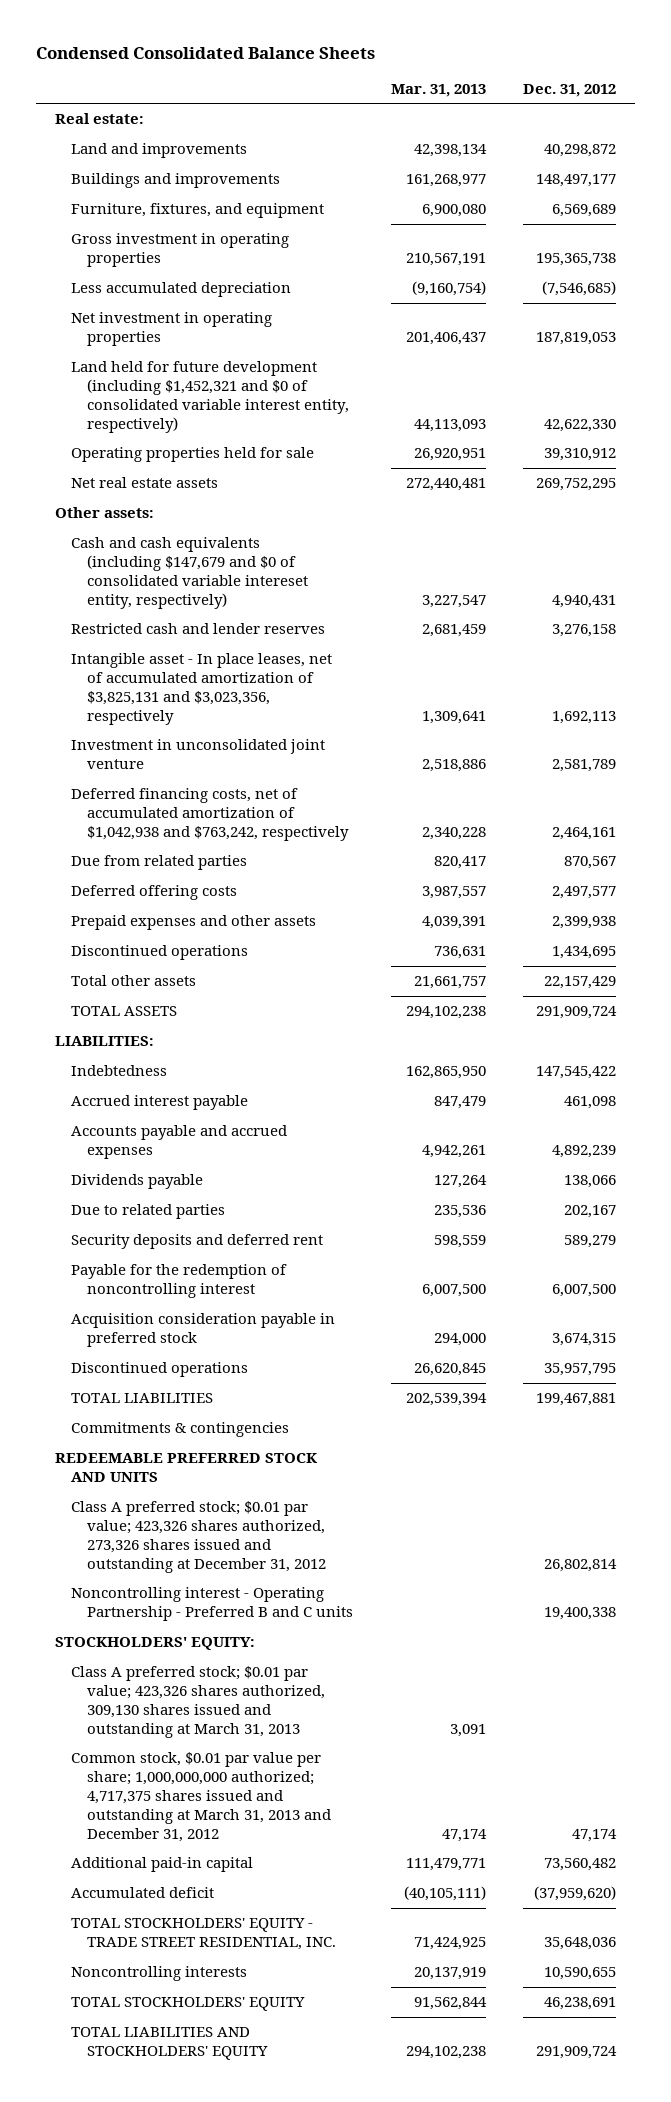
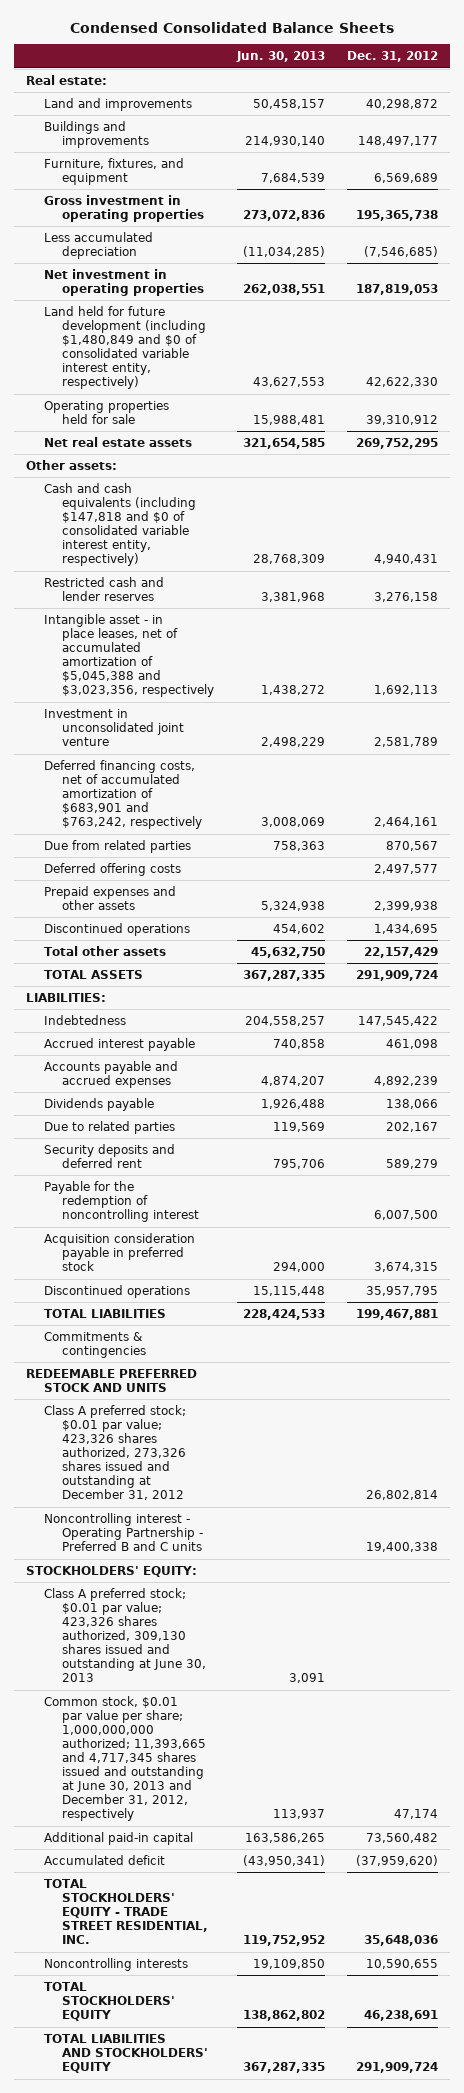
- | Mar. 31, 2013 | Dec. 31, 2012
+ | Jun. 30, 2013 | Dec. 31, 2012
- Land held for future development (including $1,452,321 and $0 of consolidated variable interest entity, respectively) | 44,113,093 | 42,622,330
+ Land held for future development (including $1,480,849 and $0 of consolidated variable interest entity, respectively) | 43,627,553 | 42,622,330
- Cash and cash equivalents (including $147,679 and $0 of consolidated variable intereset entity, respectively) | 3,227,547 | 4,940,431
+ Cash and cash equivalents (including $147,818 and $0 of consolidated variable interest entity, respectively) | 28,768,309 | 4,940,431
- Intangible asset - In place leases, net of accumulated amortization of $3,825,131 and $3,023,356, respectively | 1,309,641 | 1,692,113
+ Intangible asset - in place leases, net of accumulated amortization of $5,045,388 and $3,023,356, respectively | 1,438,272 | 1,692,113
- Deferred financing costs, net of accumulated amortization of $1,042,938 and $763,242, respectively | 2,340,228 | 2,464,161
+ Deferred financing costs, net of accumulated amortization of $683,901 and $763,242, respectively | 3,008,069 | 2,464,161
- Class A preferred stock; $0.01 par value; 423,326 shares authorized, 309,130 shares issued and outstanding at March 31, 2013 | 3,091 |
- Common stock, $0.01 par value per share; 1,000,000,000 authorized; 4,717,375 shares issued and outstanding at March 31, 2013 and December 31, 2012 | 47,174 | 47,174
+ Class A preferred stock; $0.01 par value; 423,326 shares authorized, 309,130 shares issued and outstanding at June 30, 2013 | 3,091 |
+ Common stock, $0.01 par value per share; 1,000,000,000 authorized; 11,393,665 and 4,717,345 shares issued and outstanding at June 30, 2013 and December 31, 2012, respectively | 113,937 | 47,174

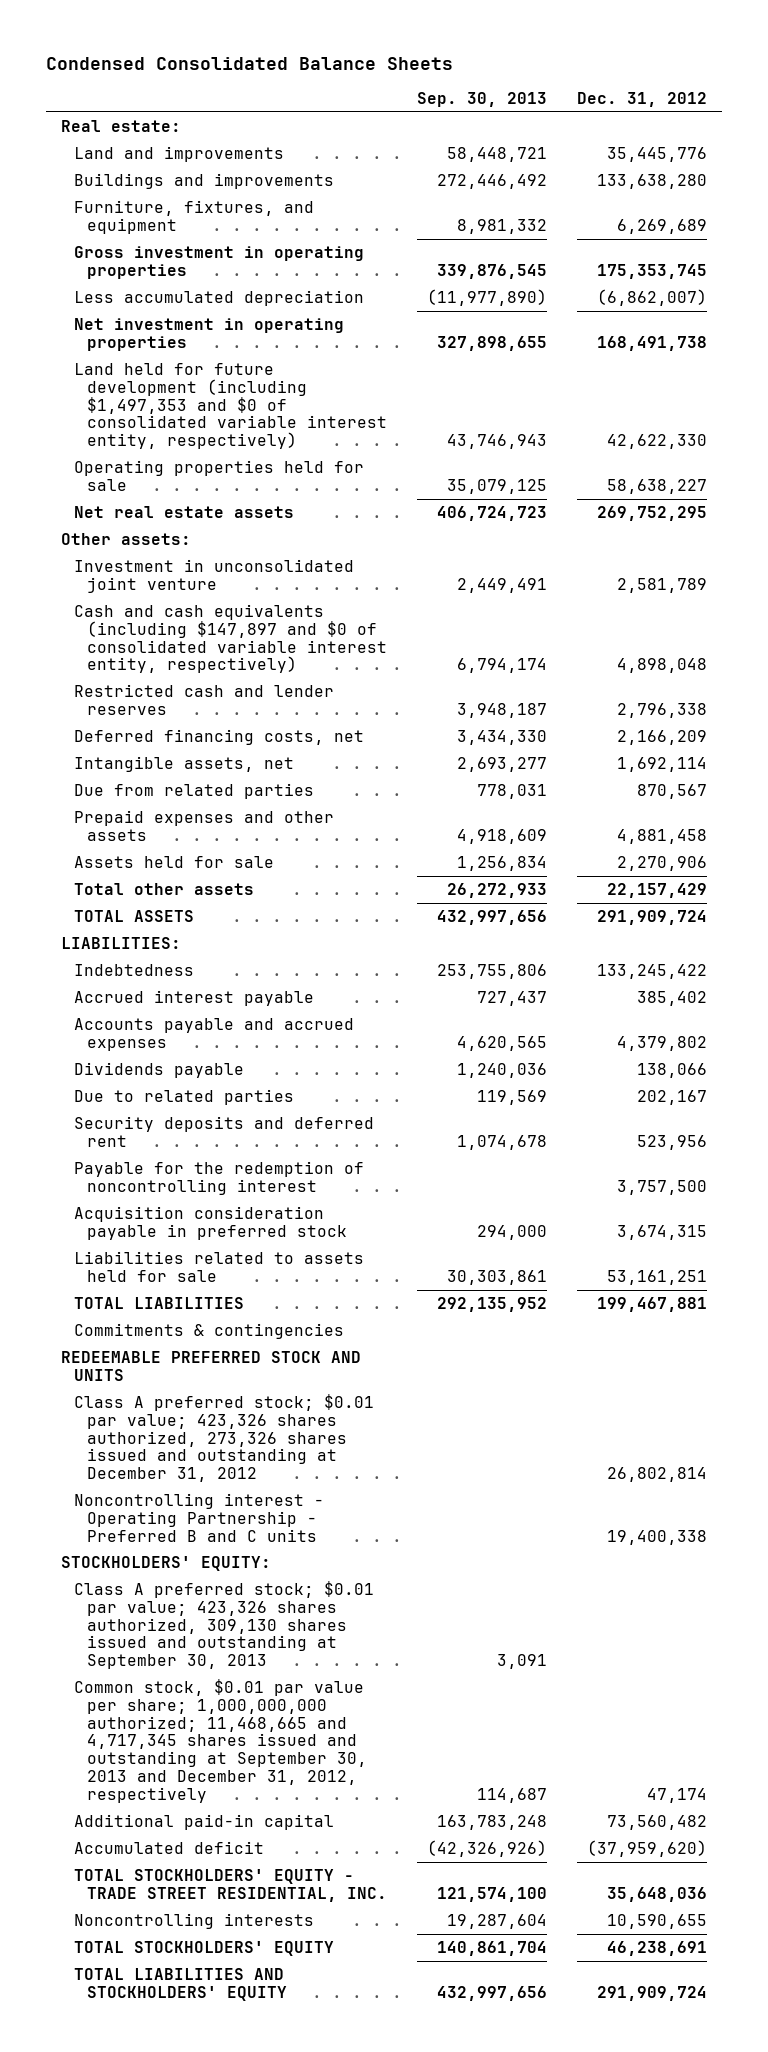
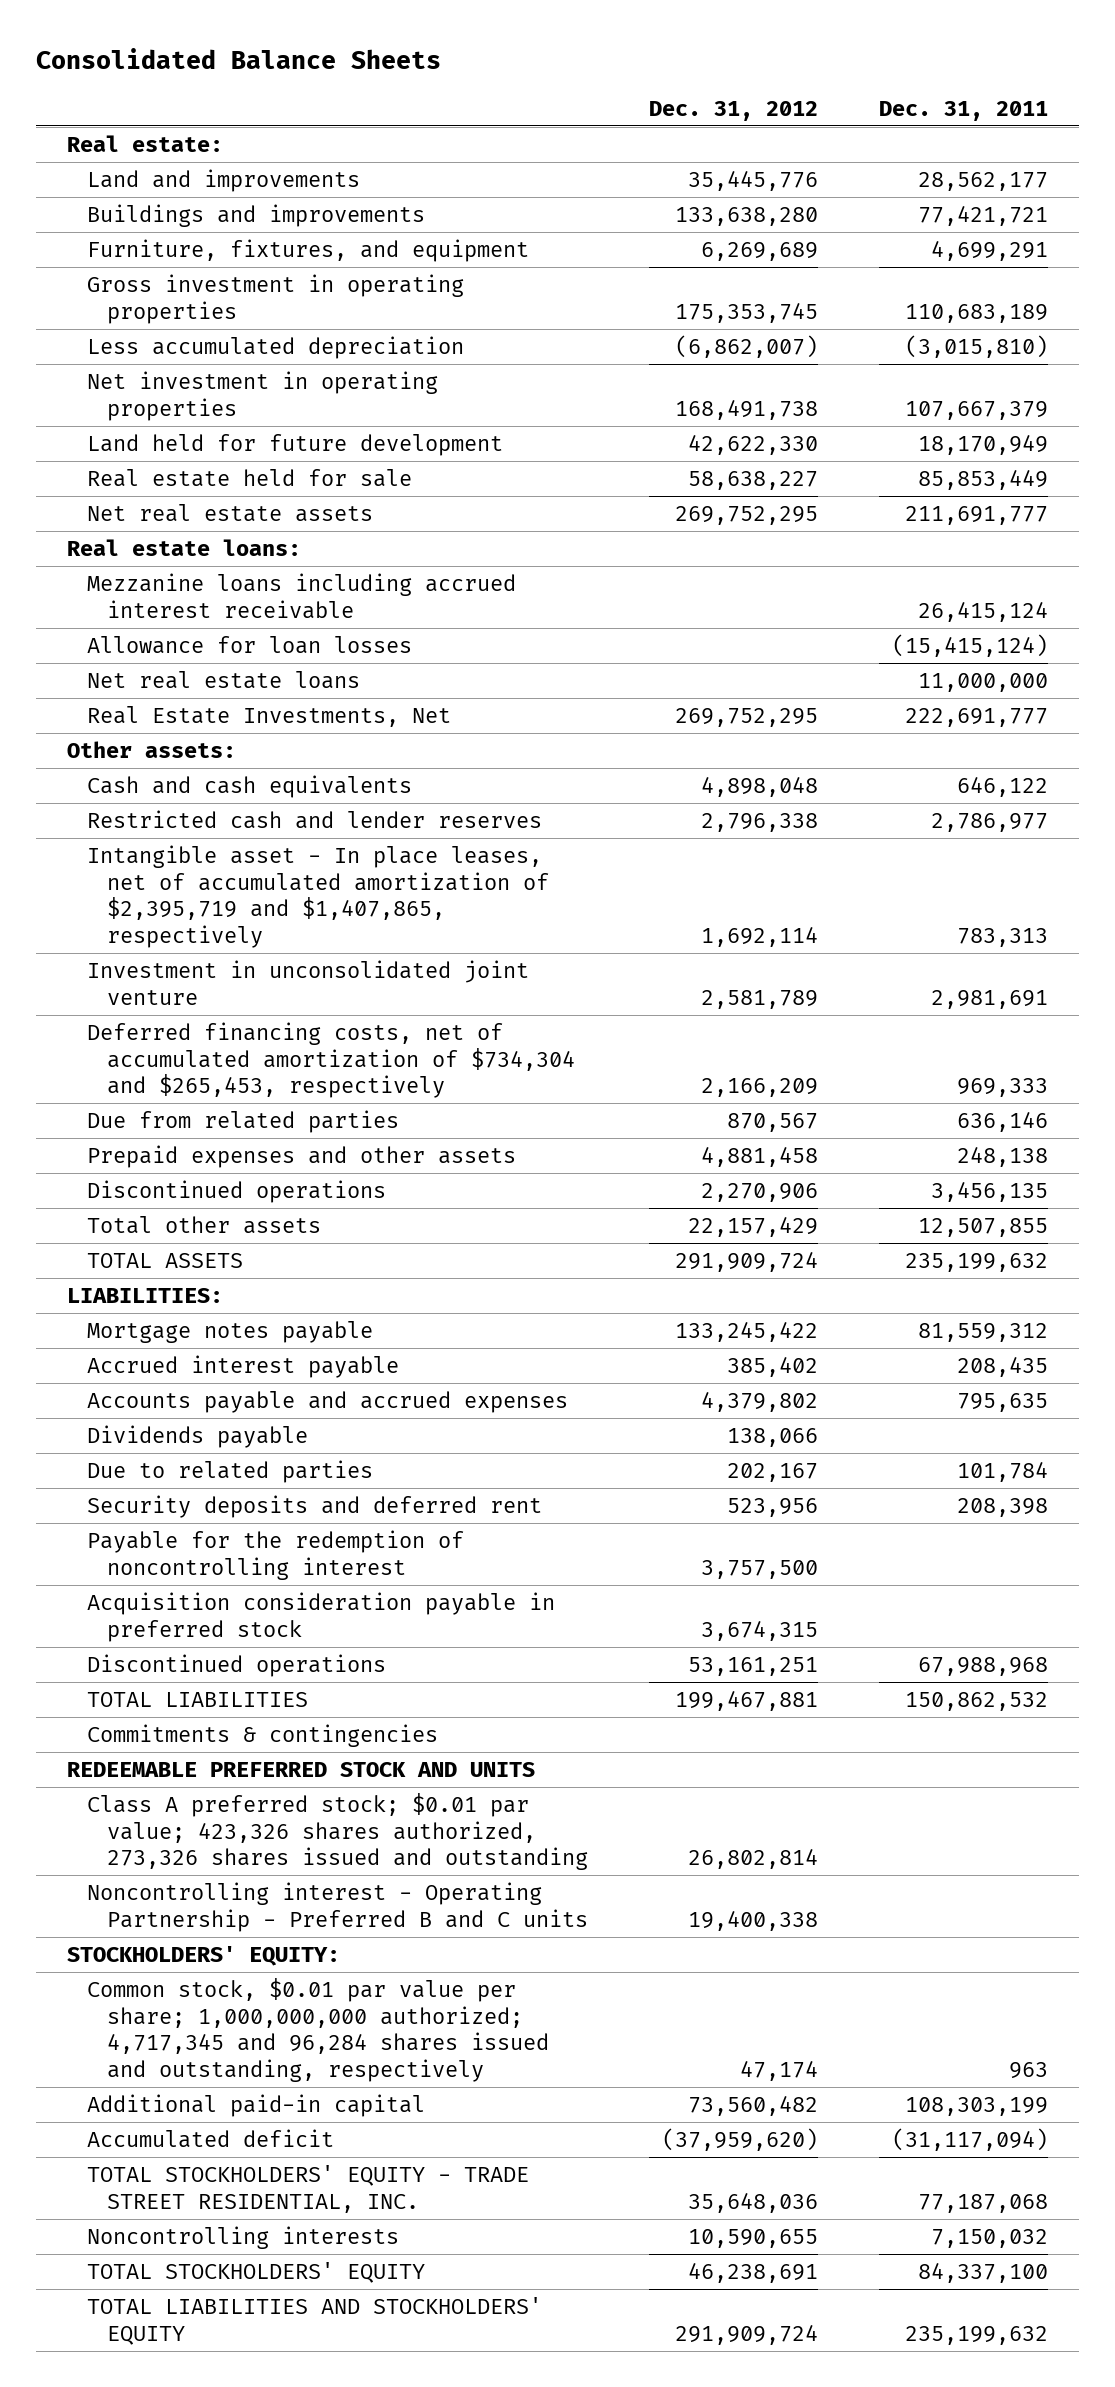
- Condensed Consolidated Balance Sheets
+ Consolidated Balance Sheets
- | Sep. 30, 2013 | Dec. 31, 2012
+ | Dec. 31, 2012 | Dec. 31, 2011
- Land held for future development (including $1,497,353 and $0 of consolidated variable interest entity, respectively) | 43,746,943 | 42,622,330
- Operating properties held for sale | 35,079,125 | 58,638,227
+ Land held for future development | 42,622,330 | 18,170,949
+ Real estate held for sale | 58,638,227 | 85,853,449
+ Real estate loans:
+ Mezzanine loans including accrued interest receivable | | 26,415,124
+ Allowance for loan losses | | (15,415,124)
+ Net real estate loans | | 11,000,000
+ Real Estate Investments, Net | 269,752,295 | 222,691,777
- Cash and cash equivalents (including $147,897 and $0 of consolidated variable interest entity, respectively) | 6,794,174 | 4,898,048
+ Cash and cash equivalents | 4,898,048 | 646,122
- Deferred financing costs, net | 3,434,330 | 2,166,209
- Intangible assets, net | 2,693,277 | 1,692,114
+ Intangible asset - In place leases, net of accumulated amortization of $2,395,719 and $1,407,865, respectively | 1,692,114 | 783,313
moved down: Investment in unconsolidated joint venture | 2,581,789 | 2,981,691
+ Deferred financing costs, net of accumulated amortization of $734,304 and $265,453, respectively | 2,166,209 | 969,333
- Assets held for sale | 1,256,834 | 2,270,906
+ Discontinued operations | 2,270,906 | 3,456,135
- Indebtedness | 253,755,806 | 133,245,422
+ Mortgage notes payable | 133,245,422 | 81,559,312
- Liabilities related to assets held for sale | 30,303,861 | 53,161,251
+ Discontinued operations | 53,161,251 | 67,988,968
- Class A preferred stock; $0.01 par value; 423,326 shares authorized, 273,326 shares issued and outstanding at December 31, 2012 | | 26,802,814
+ Class A preferred stock; $0.01 par value; 423,326 shares authorized, 273,326 shares issued and outstanding | 26,802,814 |
- Class A preferred stock; $0.01 par value; 423,326 shares authorized, 309,130 shares issued and outstanding at September 30, 2013 | 3,091 |
- Common stock, $0.01 par value per share; 1,000,000,000 authorized; 11,468,665 and 4,717,345 shares issued and outstanding at September 30, 2013 and December 31, 2012, respectively | 114,687 | 47,174
+ Common stock, $0.01 par value per share; 1,000,000,000 authorized; 4,717,345 and 96,284 shares issued and outstanding, respectively | 47,174 | 963

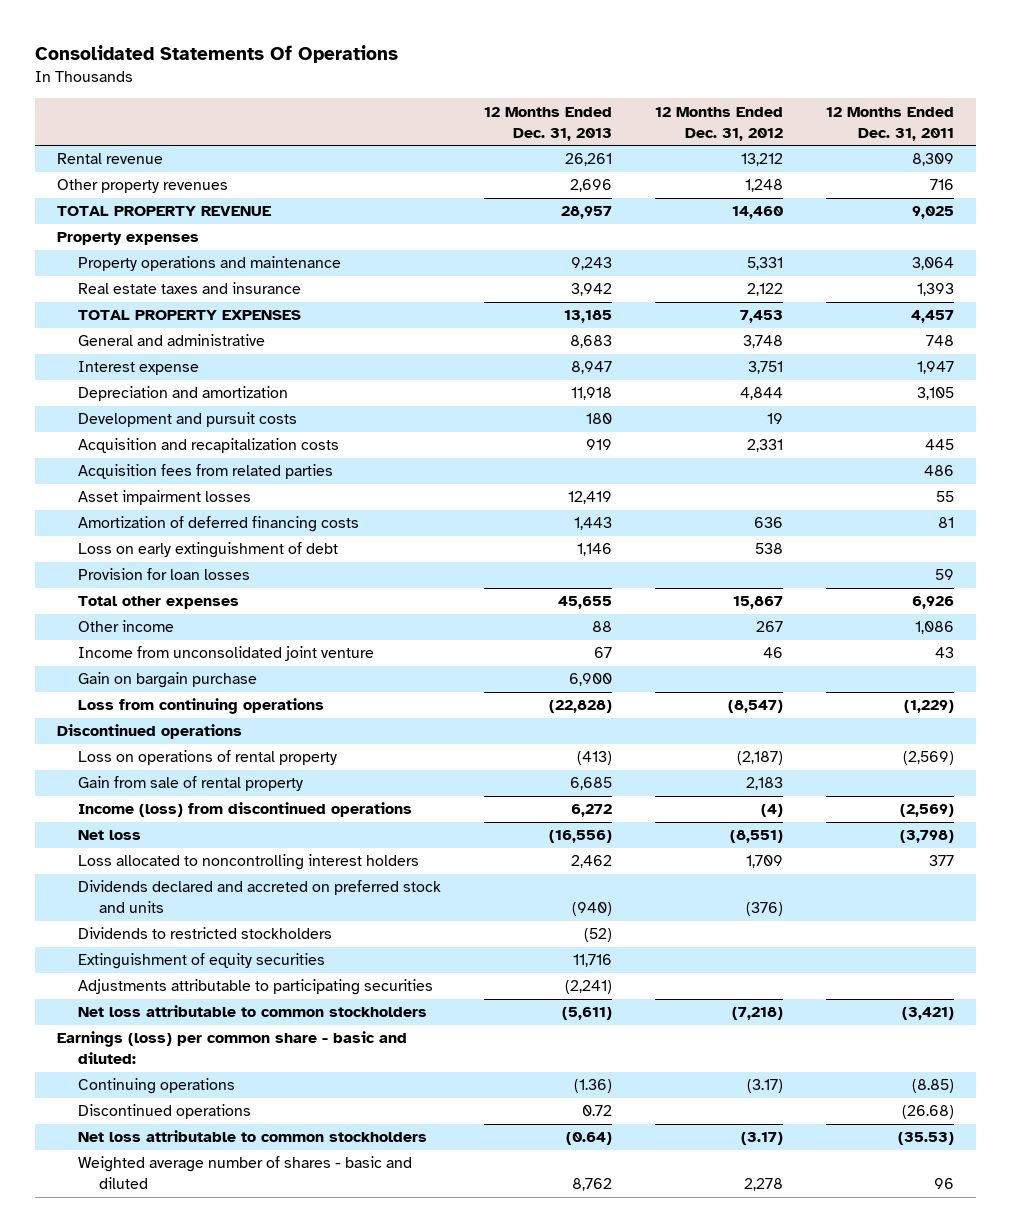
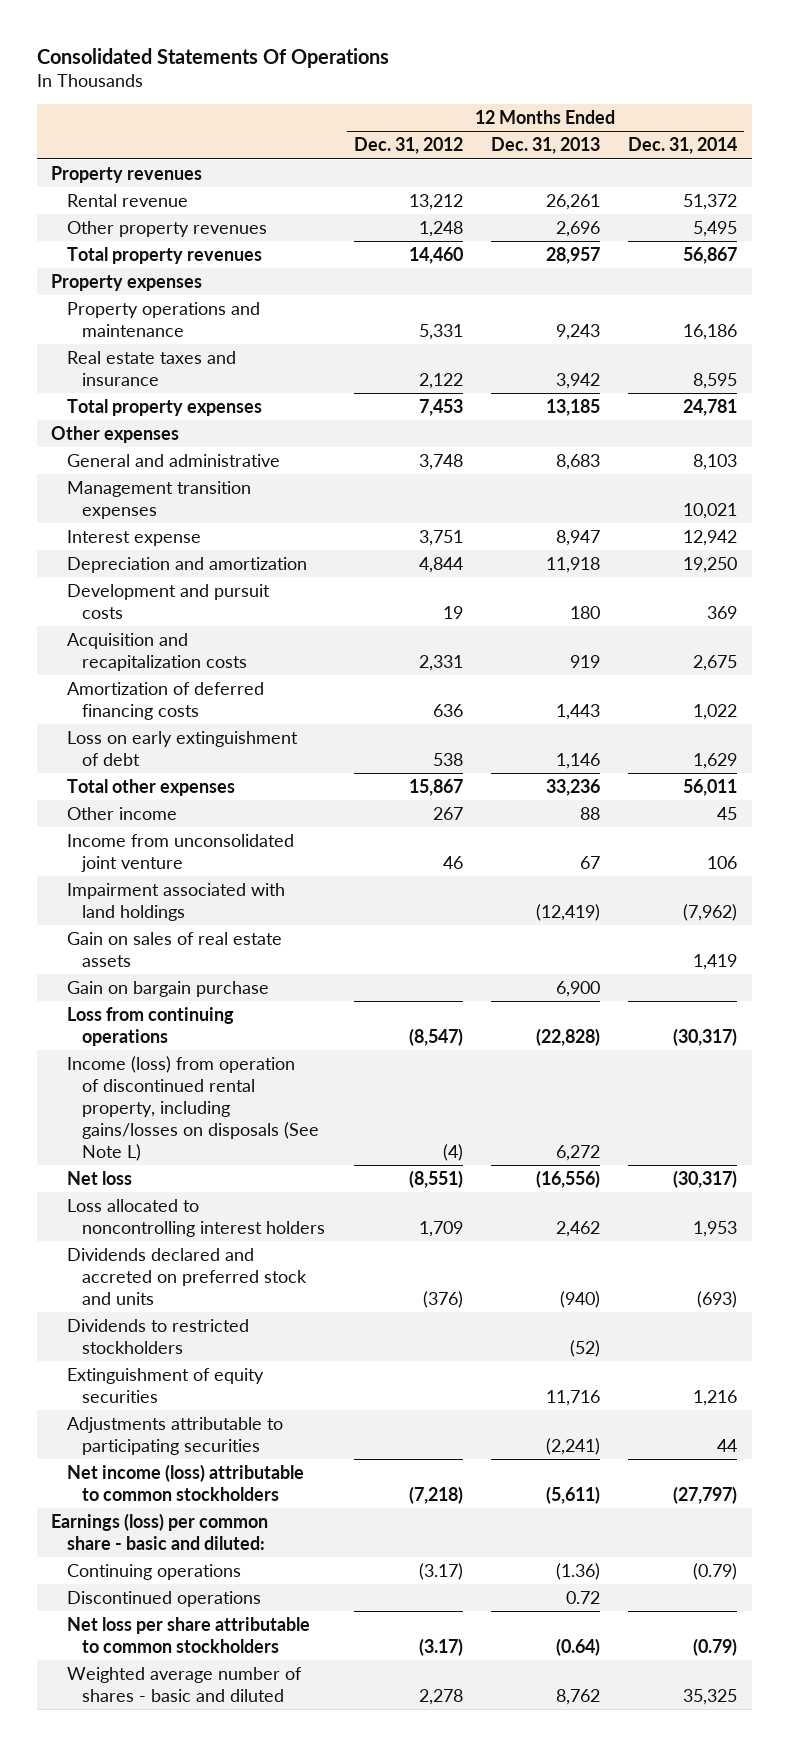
- | 12 Months Ended Dec. 31, 2013 | 12 Months Ended Dec. 31, 2012 | 12 Months Ended Dec. 31, 2011
+ | 12 Months Ended Dec. 31, 2012 | 12 Months Ended Dec. 31, 2013 | 12 Months Ended Dec. 31, 2014
+ Property revenues
- TOTAL PROPERTY REVENUE | 28,957 | 14,460 | 9,025
+ Total property revenues | 14,460 | 28,957 | 56,867
- TOTAL PROPERTY EXPENSES | 13,185 | 7,453 | 4,457
+ Total property expenses | 7,453 | 13,185 | 24,781
+ Other expenses
+ Management transition expenses | | | 10,021
- Acquisition fees from related parties | | | 486
- Asset impairment losses | 12,419 | | 55
- Provision for loan losses | | | 59
- Total other expenses | 45,655 | 15,867 | 6,926
+ Total other expenses | 15,867 | 33,236 | 56,011
+ Impairment associated with land holdings | | (12,419) | (7,962)
+ Gain on sales of real estate assets | | | 1,419
- Discontinued operations
- Loss on operations of rental property | (413) | (2,187) | (2,569)
- Gain from sale of rental property | 6,685 | 2,183 |
- Income (loss) from discontinued operations | 6,272 | (4) | (2,569)
+ Income (loss) from operation of discontinued rental property, including gains/losses on disposals (See Note L) | (4) | 6,272 |
- Net loss attributable to common stockholders | (5,611) | (7,218) | (3,421)
+ Net income (loss) attributable to common stockholders | (7,218) | (5,611) | (27,797)
- Net loss attributable to common stockholders | (0.64) | (3.17) | (35.53)
+ Net loss per share attributable to common stockholders | (3.17) | (0.64) | (0.79)

